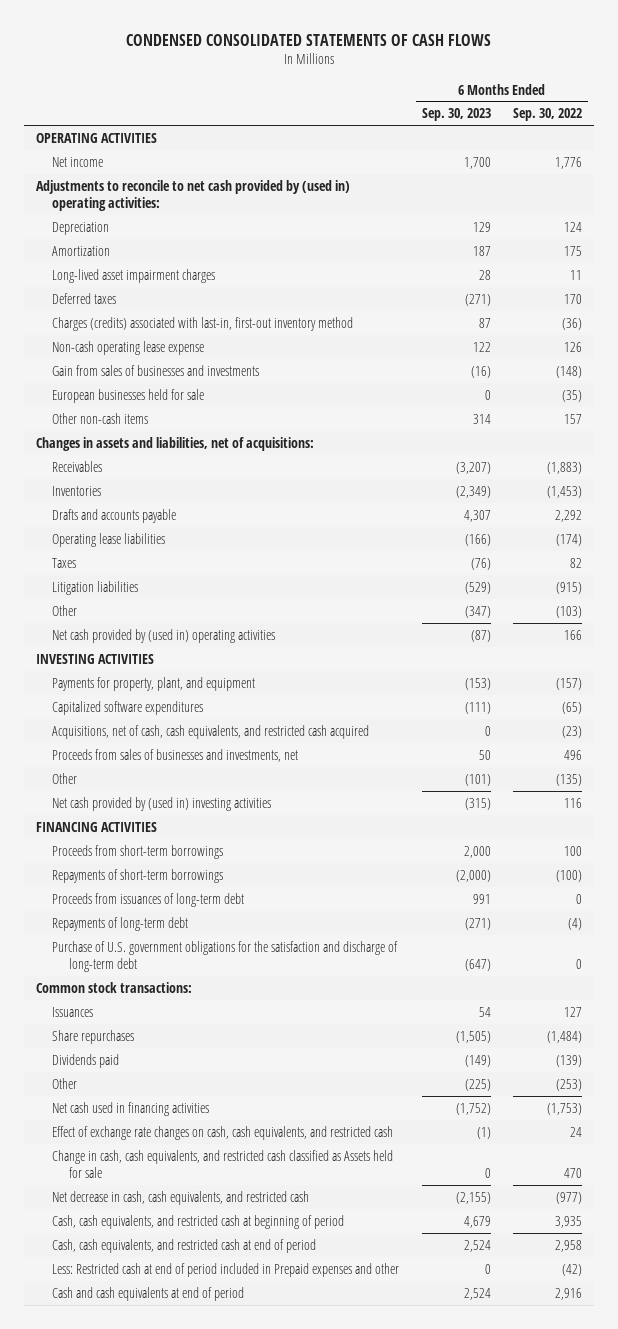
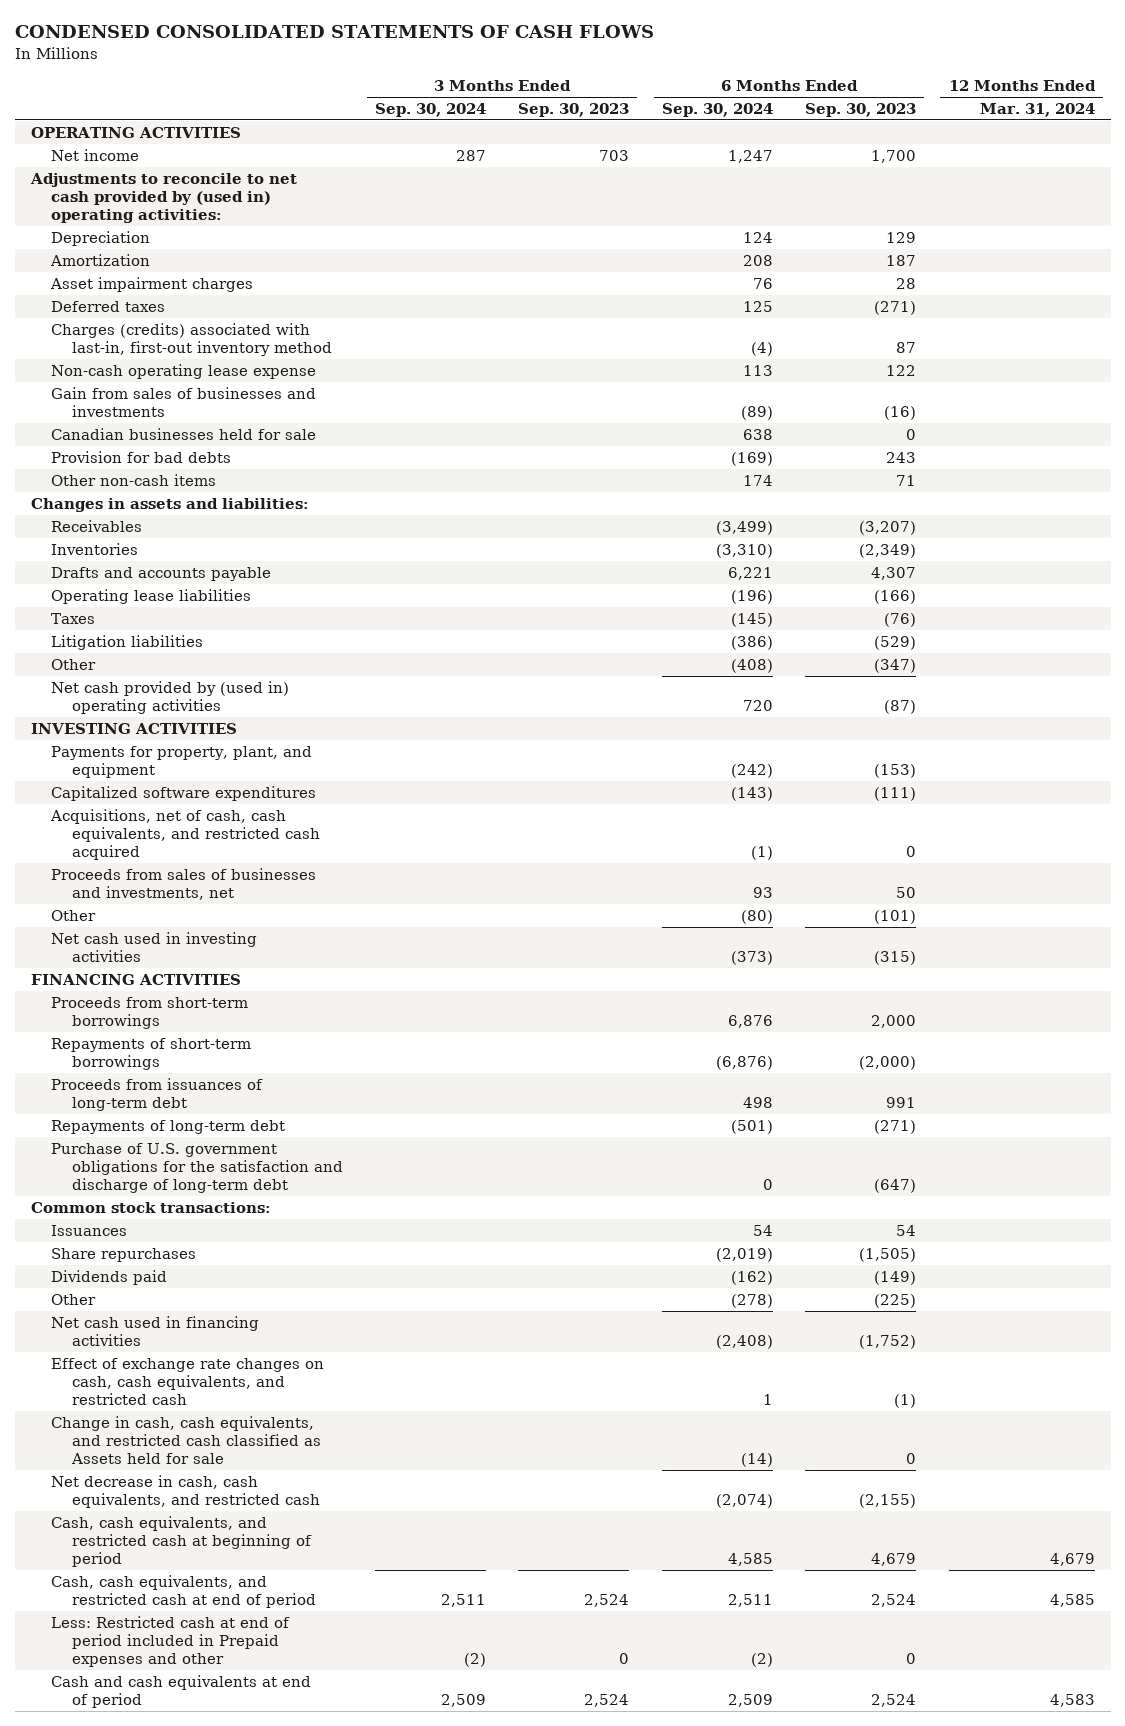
- | 6 Months Ended Sep. 30, 2023 | 6 Months Ended Sep. 30, 2022
+ | 3 Months Ended Sep. 30, 2024 | 3 Months Ended Sep. 30, 2023 | 6 Months Ended Sep. 30, 2024 | 6 Months Ended Sep. 30, 2023 | 12 Months Ended Mar. 31, 2024
- Long-lived asset impairment charges | 28 | 11
+ Asset impairment charges | | | 76 | 28 |
- European businesses held for sale | 0 | (35)
- Other non-cash items | 314 | 157
- Changes in assets and liabilities, net of acquisitions:
+ Canadian businesses held for sale | | | 638 | 0 |
+ Provision for bad debts | | | (169) | 243 |
+ Other non-cash items | | | 174 | 71 |
+ Changes in assets and liabilities:
- Net cash provided by (used in) investing activities | (315) | 116
+ Net cash used in investing activities | | | (373) | (315) |

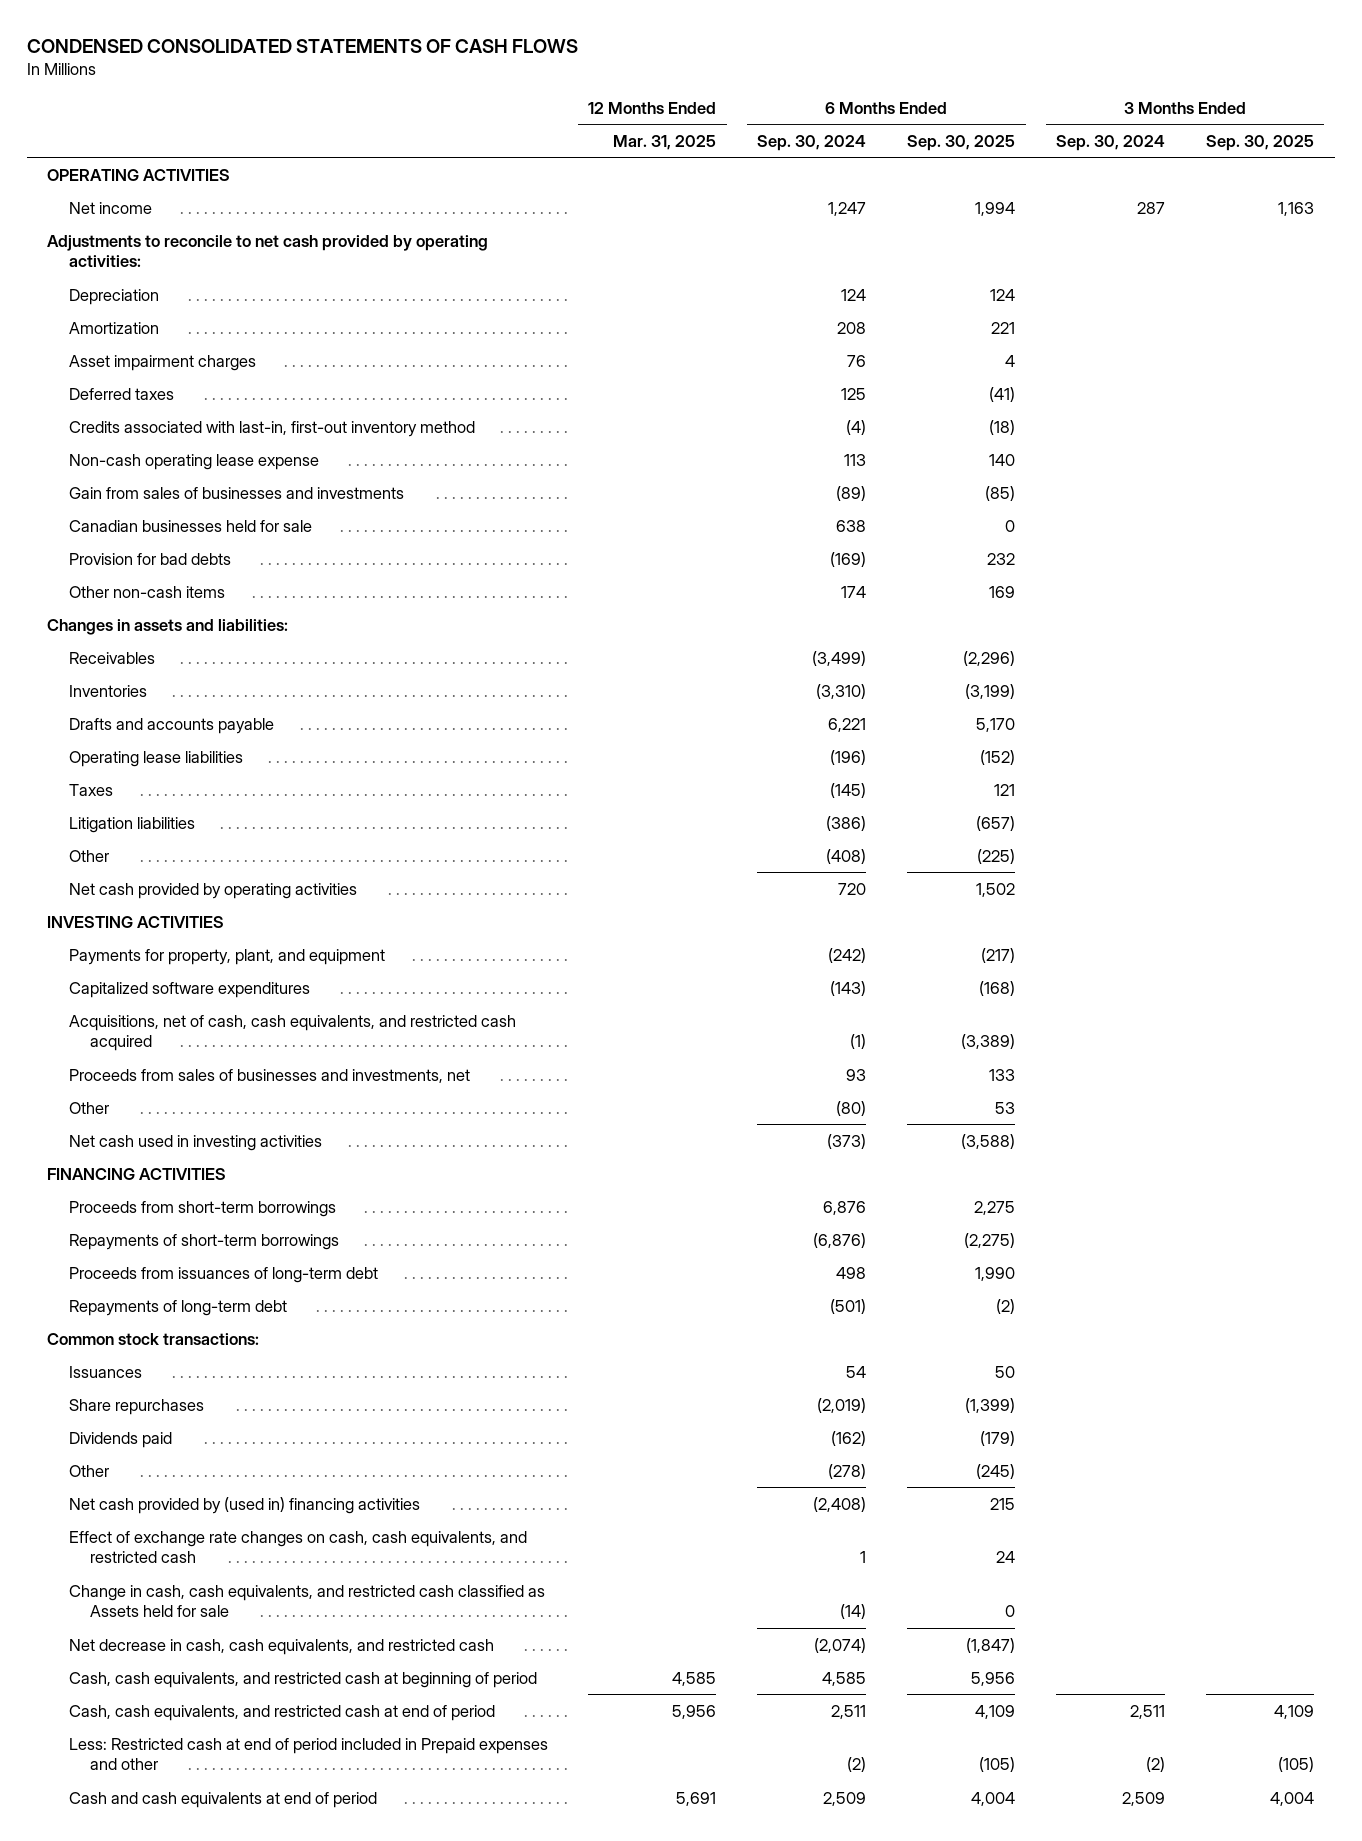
- | 3 Months Ended Sep. 30, 2024 | 3 Months Ended Sep. 30, 2023 | 6 Months Ended Sep. 30, 2024 | 6 Months Ended Sep. 30, 2023 | 12 Months Ended Mar. 31, 2024
+ | 12 Months Ended Mar. 31, 2025 | 6 Months Ended Sep. 30, 2024 | 6 Months Ended Sep. 30, 2025 | 3 Months Ended Sep. 30, 2024 | 3 Months Ended Sep. 30, 2025
- Adjustments to reconcile to net cash provided by (used in) operating activities:
+ Adjustments to reconcile to net cash provided by operating activities:
- Charges (credits) associated with last-in, first-out inventory method | | | (4) | 87 |
+ Credits associated with last-in, first-out inventory method | | (4) | (18) | |
- Net cash provided by (used in) operating activities | | | 720 | (87) |
+ Net cash provided by operating activities | | 720 | 1,502 | |
- Purchase of U.S. government obligations for the satisfaction and discharge of long-term debt | | | 0 | (647) |
- Net cash used in financing activities | | | (2,408) | (1,752) |
+ Net cash provided by (used in) financing activities | | (2,408) | 215 | |

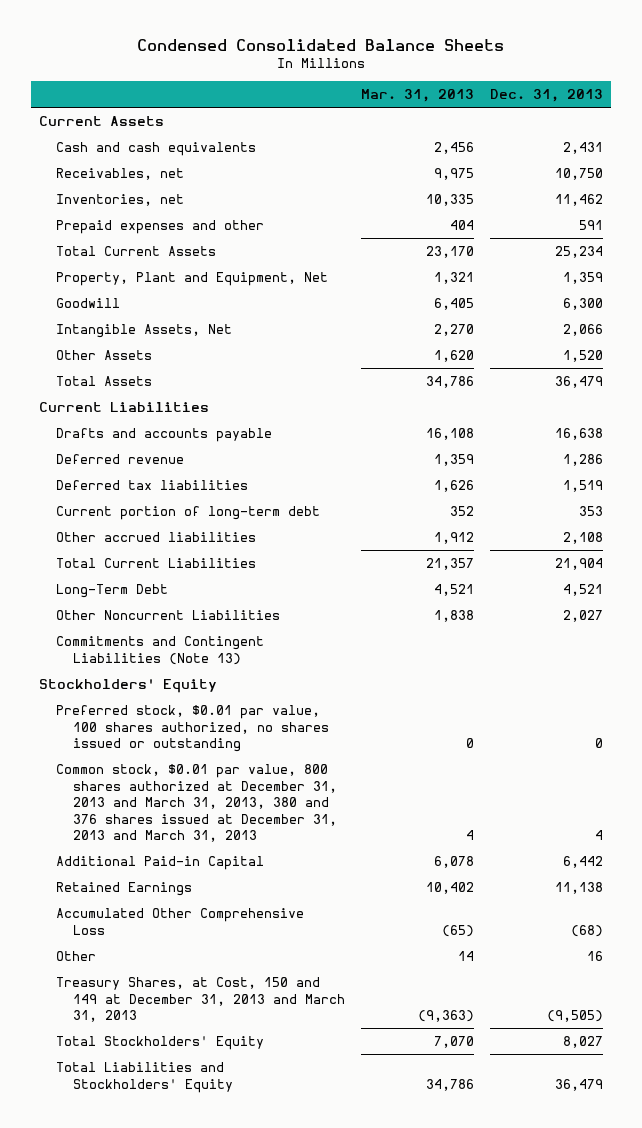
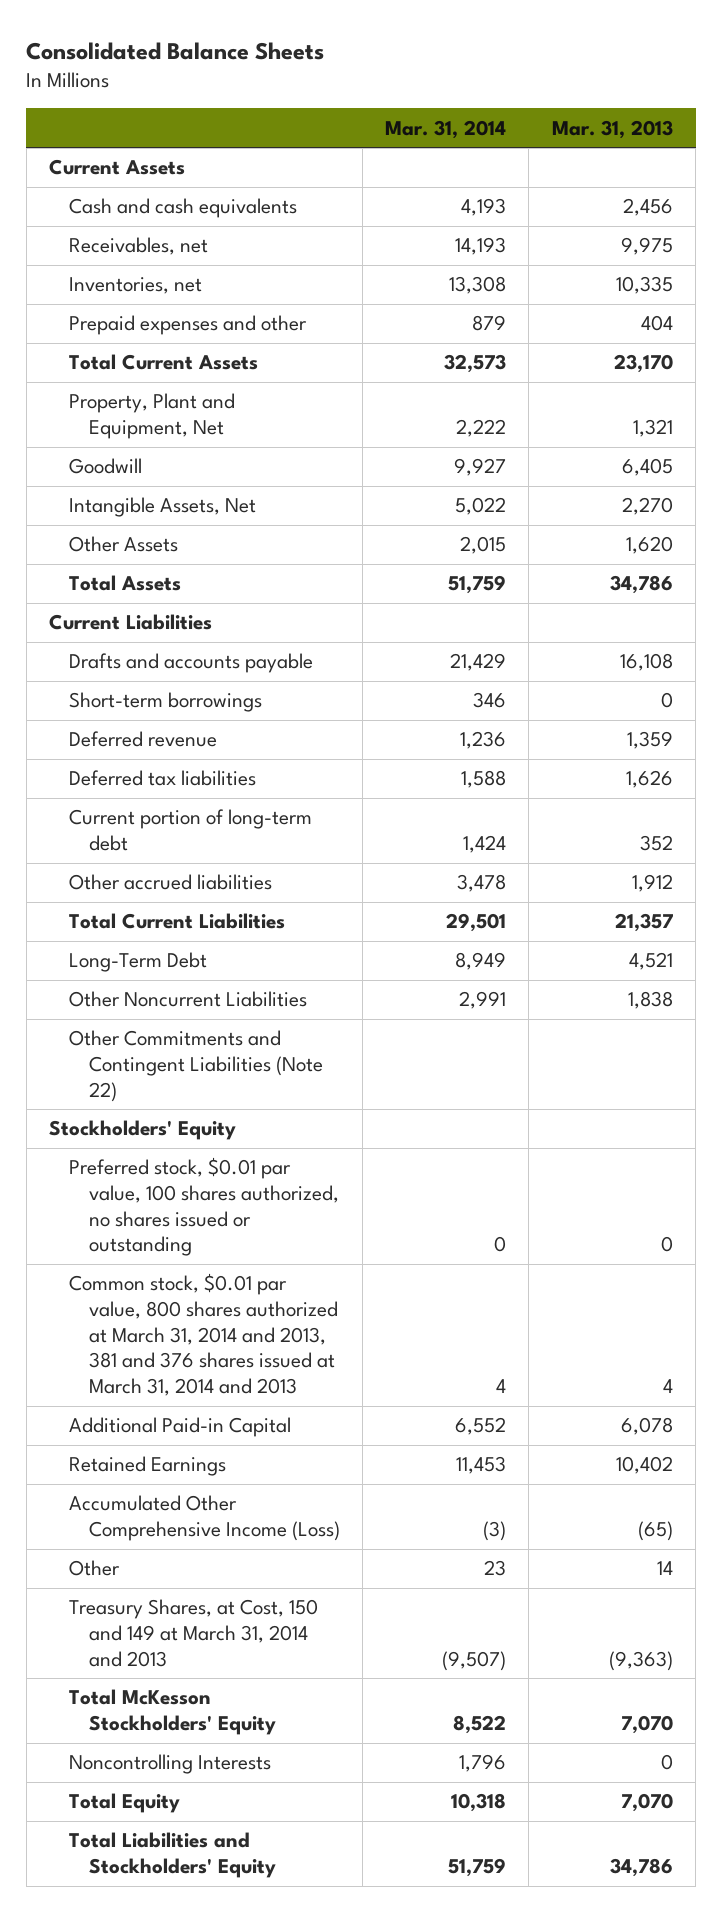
- Condensed Consolidated Balance Sheets
+ Consolidated Balance Sheets
- | Mar. 31, 2013 | Dec. 31, 2013
+ | Mar. 31, 2014 | Mar. 31, 2013
+ Short-term borrowings | 346 | 0
- Commitments and Contingent Liabilities (Note 13)
+ Other Commitments and Contingent Liabilities (Note 22)
- Common stock, $0.01 par value, 800 shares authorized at December 31, 2013 and March 31, 2013, 380 and 376 shares issued at December 31, 2013 and March 31, 2013 | 4 | 4
+ Common stock, $0.01 par value, 800 shares authorized at March 31, 2014 and 2013, 381 and 376 shares issued at March 31, 2014 and 2013 | 4 | 4
- Accumulated Other Comprehensive Loss | (65) | (68)
+ Accumulated Other Comprehensive Income (Loss) | (3) | (65)
- Treasury Shares, at Cost, 150 and 149 at December 31, 2013 and March 31, 2013 | (9,363) | (9,505)
- Total Stockholders' Equity | 7,070 | 8,027
+ Treasury Shares, at Cost, 150 and 149 at March 31, 2014 and 2013 | (9,507) | (9,363)
+ Total McKesson Stockholders' Equity | 8,522 | 7,070
+ Noncontrolling Interests | 1,796 | 0
+ Total Equity | 10,318 | 7,070

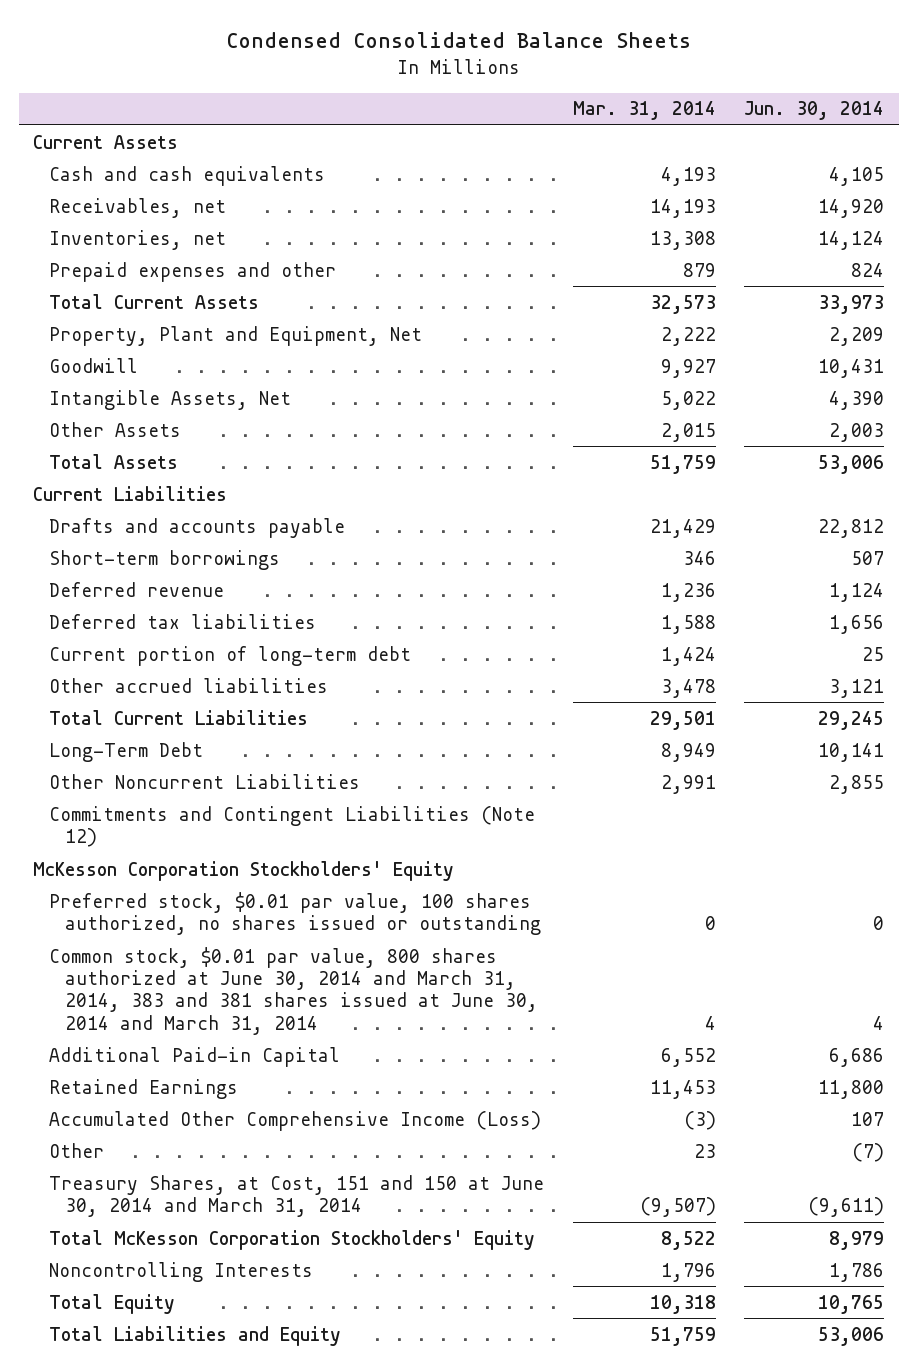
- Consolidated Balance Sheets
+ Condensed Consolidated Balance Sheets
- | Mar. 31, 2014 | Mar. 31, 2013
+ | Mar. 31, 2014 | Jun. 30, 2014
- Other Commitments and Contingent Liabilities (Note 22)
- Stockholders' Equity
+ Commitments and Contingent Liabilities (Note 12)
+ McKesson Corporation Stockholders' Equity
- Common stock, $0.01 par value, 800 shares authorized at March 31, 2014 and 2013, 381 and 376 shares issued at March 31, 2014 and 2013 | 4 | 4
+ Common stock, $0.01 par value, 800 shares authorized at June 30, 2014 and March 31, 2014, 383 and 381 shares issued at June 30, 2014 and March 31, 2014 | 4 | 4
- Treasury Shares, at Cost, 150 and 149 at March 31, 2014 and 2013 | (9,507) | (9,363)
- Total McKesson Stockholders' Equity | 8,522 | 7,070
+ Treasury Shares, at Cost, 151 and 150 at June 30, 2014 and March 31, 2014 | (9,507) | (9,611)
+ Total McKesson Corporation Stockholders' Equity | 8,522 | 8,979
- Total Liabilities and Stockholders' Equity | 51,759 | 34,786
+ Total Liabilities and Equity | 51,759 | 53,006

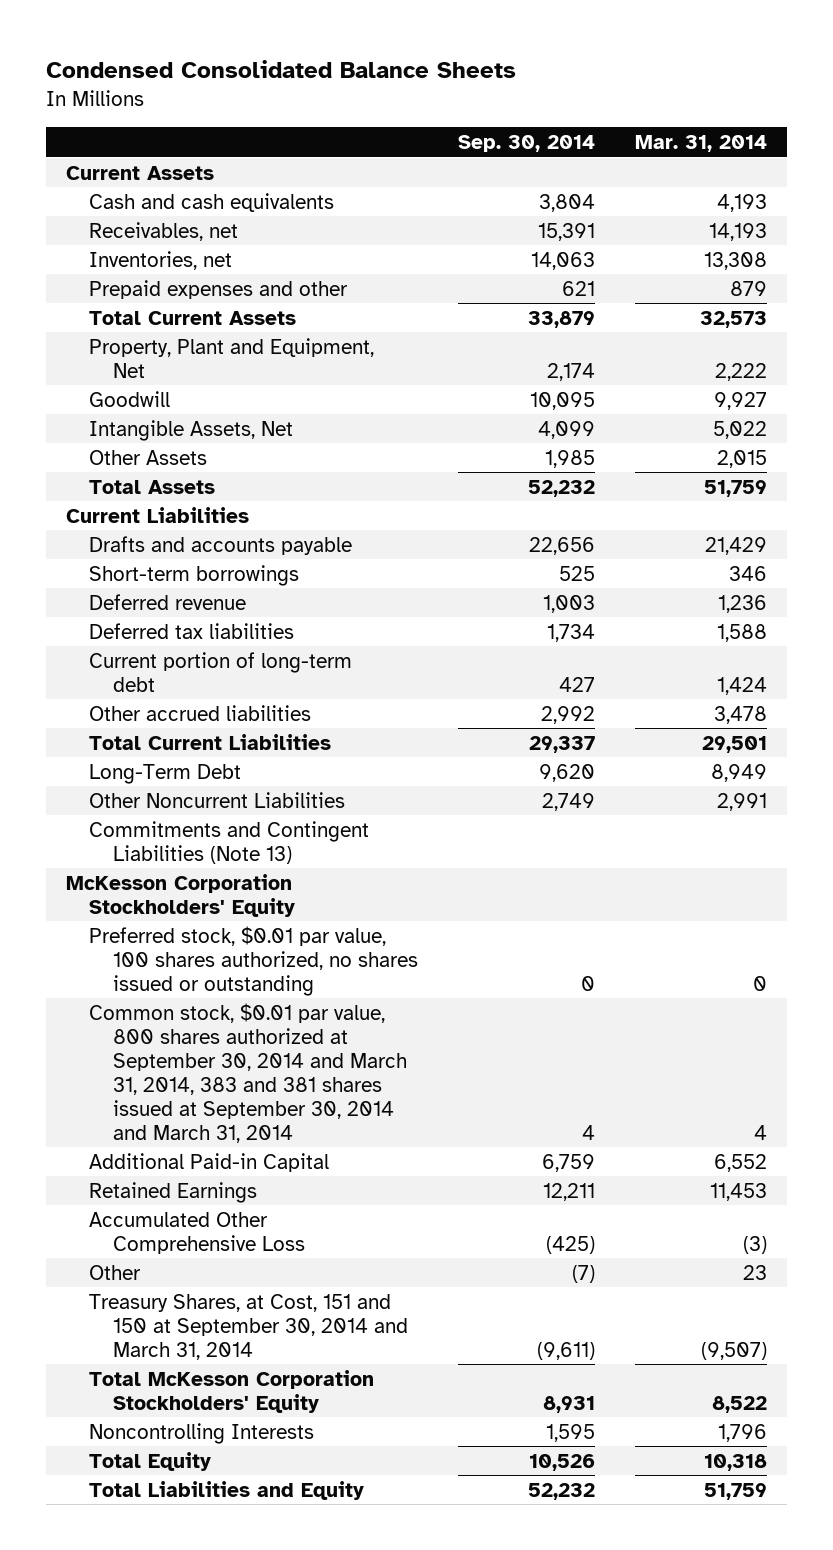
- | Mar. 31, 2014 | Jun. 30, 2014
+ | Sep. 30, 2014 | Mar. 31, 2014
- Commitments and Contingent Liabilities (Note 12)
+ Commitments and Contingent Liabilities (Note 13)
- Common stock, $0.01 par value, 800 shares authorized at June 30, 2014 and March 31, 2014, 383 and 381 shares issued at June 30, 2014 and March 31, 2014 | 4 | 4
+ Common stock, $0.01 par value, 800 shares authorized at September 30, 2014 and March 31, 2014, 383 and 381 shares issued at September 30, 2014 and March 31, 2014 | 4 | 4
- Accumulated Other Comprehensive Income (Loss) | (3) | 107
+ Accumulated Other Comprehensive Loss | (425) | (3)
- Treasury Shares, at Cost, 151 and 150 at June 30, 2014 and March 31, 2014 | (9,507) | (9,611)
+ Treasury Shares, at Cost, 151 and 150 at September 30, 2014 and March 31, 2014 | (9,611) | (9,507)

